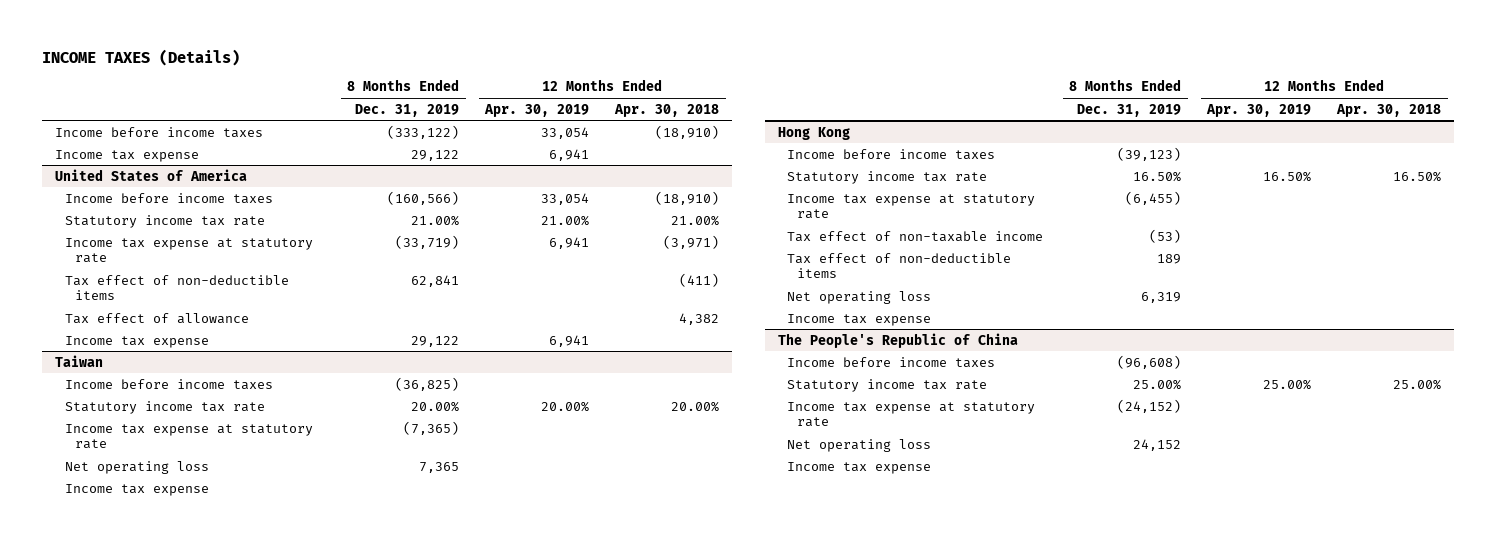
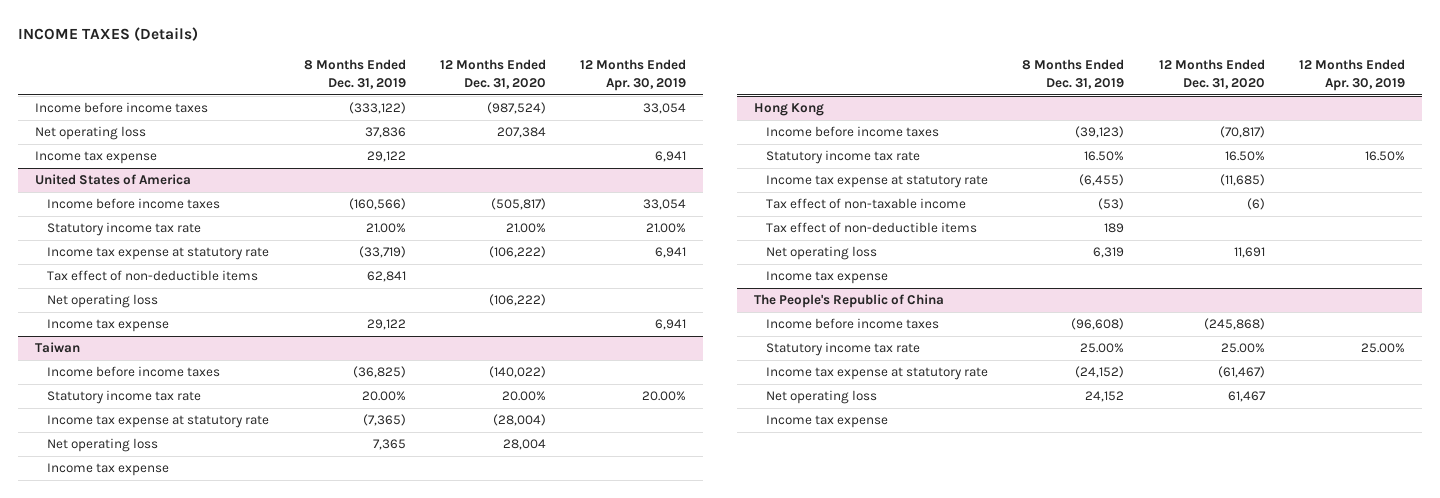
- | 8 Months Ended Dec. 31, 2019 | 12 Months Ended Apr. 30, 2019 | 12 Months Ended Apr. 30, 2018
+ | 8 Months Ended Dec. 31, 2019 | 12 Months Ended Dec. 31, 2020 | 12 Months Ended Apr. 30, 2019
+ Net operating loss | 37,836 | 207,384 |
@ United States of America
- Tax effect of allowance | | | 4,382
+ Net operating loss | | (106,222) |

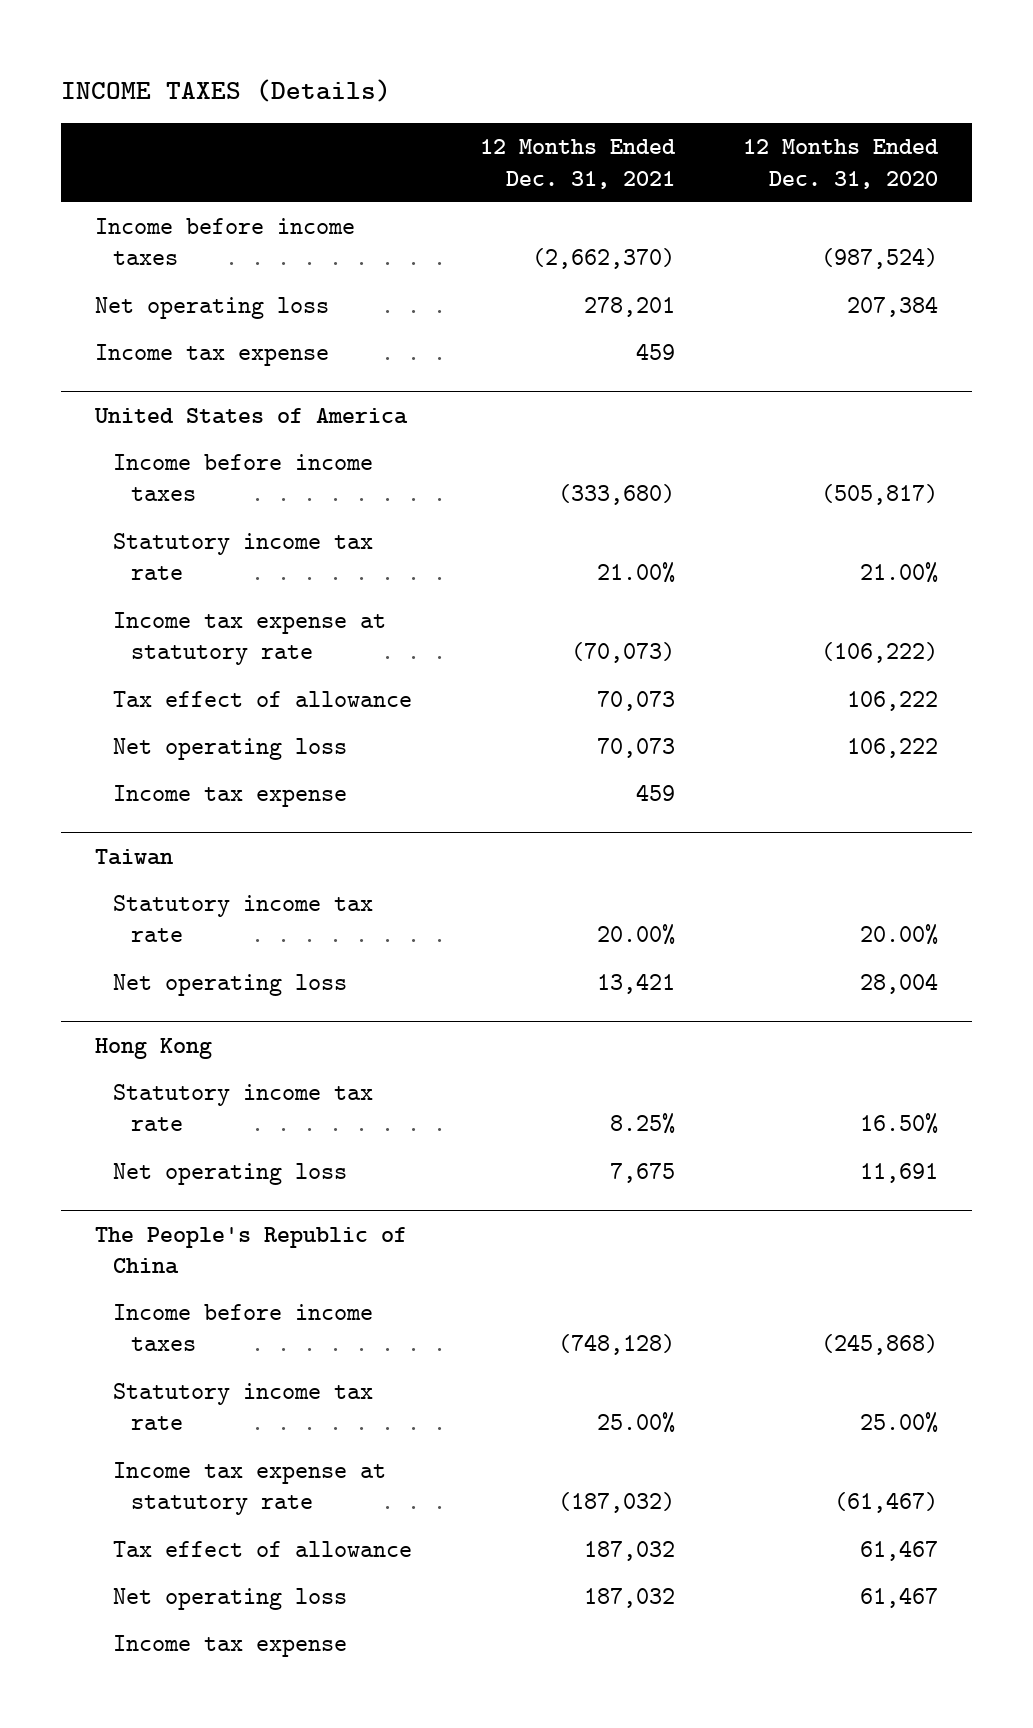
- | 8 Months Ended Dec. 31, 2019 | 12 Months Ended Dec. 31, 2020 | 12 Months Ended Apr. 30, 2019
+ | 12 Months Ended Dec. 31, 2021 | 12 Months Ended Dec. 31, 2020
@ United States of America
- Tax effect of non-deductible items | 62,841 | |
- Net operating loss | | (106,222) |
+ Tax effect of allowance | 70,073 | 106,222
+ Net operating loss | 70,073 | 106,222
@ Taiwan
- Income before income taxes | (36,825) | (140,022) |
- Income tax expense at statutory rate | (7,365) | (28,004) |
- Income tax expense
@ Hong Kong
- Income before income taxes | (39,123) | (70,817) |
- Income tax expense at statutory rate | (6,455) | (11,685) |
- Tax effect of non-taxable income | (53) | (6) |
- Tax effect of non-deductible items | 189 | |
- Income tax expense
@ The People's Republic of China
+ Tax effect of allowance | 187,032 | 61,467

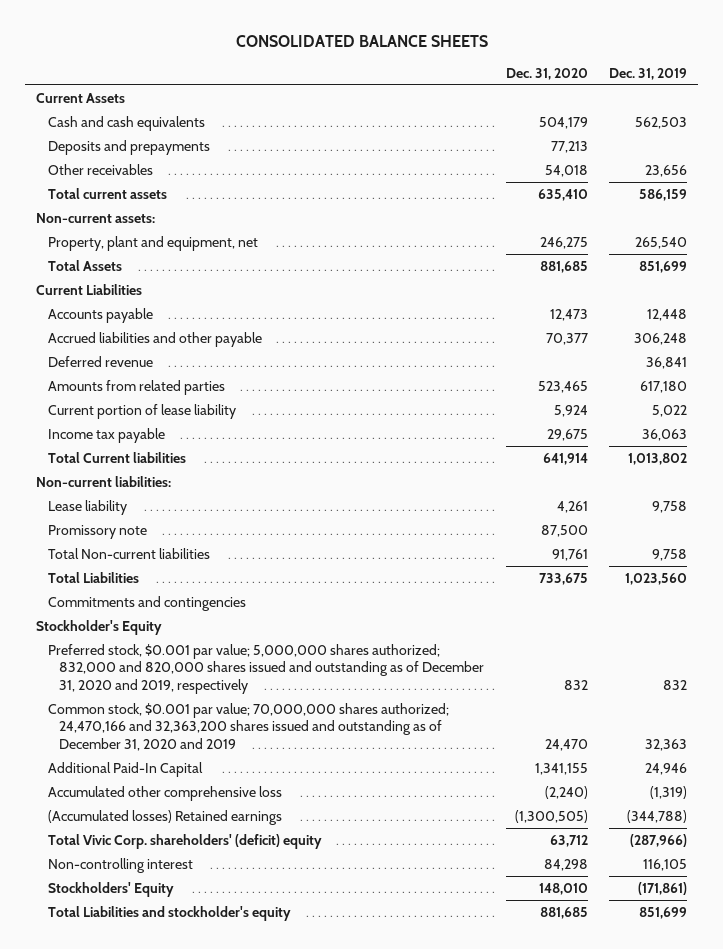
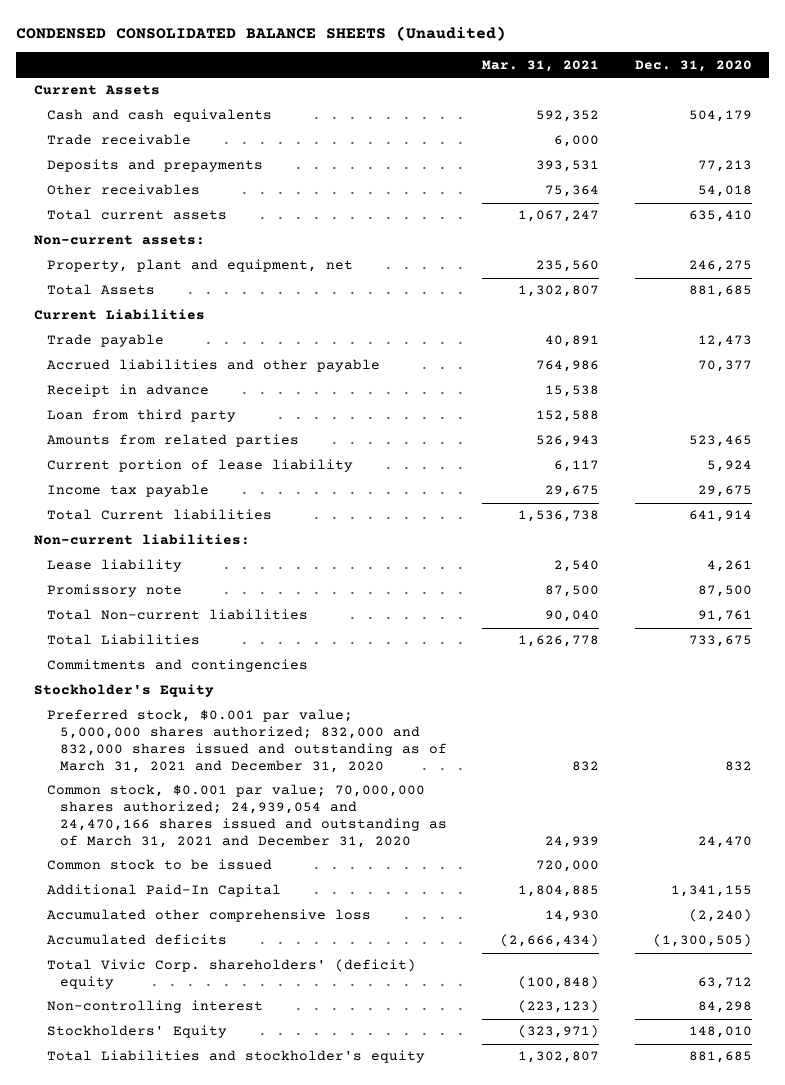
- CONSOLIDATED BALANCE SHEETS
+ CONDENSED CONSOLIDATED BALANCE SHEETS (Unaudited)
- | Dec. 31, 2020 | Dec. 31, 2019
+ | Mar. 31, 2021 | Dec. 31, 2020
+ Trade receivable | 6,000 |
- Accounts payable | 12,473 | 12,448
+ Trade payable | 40,891 | 12,473
- Deferred revenue | | 36,841
+ Receipt in advance | 15,538 |
+ Loan from third party | 152,588 |
- Preferred stock, $0.001 par value; 5,000,000 shares authorized; 832,000 and 820,000 shares issued and outstanding as of December 31, 2020 and 2019, respectively | 832 | 832
- Common stock, $0.001 par value; 70,000,000 shares authorized; 24,470,166 and 32,363,200 shares issued and outstanding as of December 31, 2020 and 2019 | 24,470 | 32,363
+ Preferred stock, $0.001 par value; 5,000,000 shares authorized; 832,000 and 832,000 shares issued and outstanding as of March 31, 2021 and December 31, 2020 | 832 | 832
+ Common stock, $0.001 par value; 70,000,000 shares authorized; 24,939,054 and 24,470,166 shares issued and outstanding as of March 31, 2021 and December 31, 2020 | 24,939 | 24,470
+ Common stock to be issued | 720,000 |
- (Accumulated losses) Retained earnings | (1,300,505) | (344,788)
+ Accumulated deficits | (2,666,434) | (1,300,505)

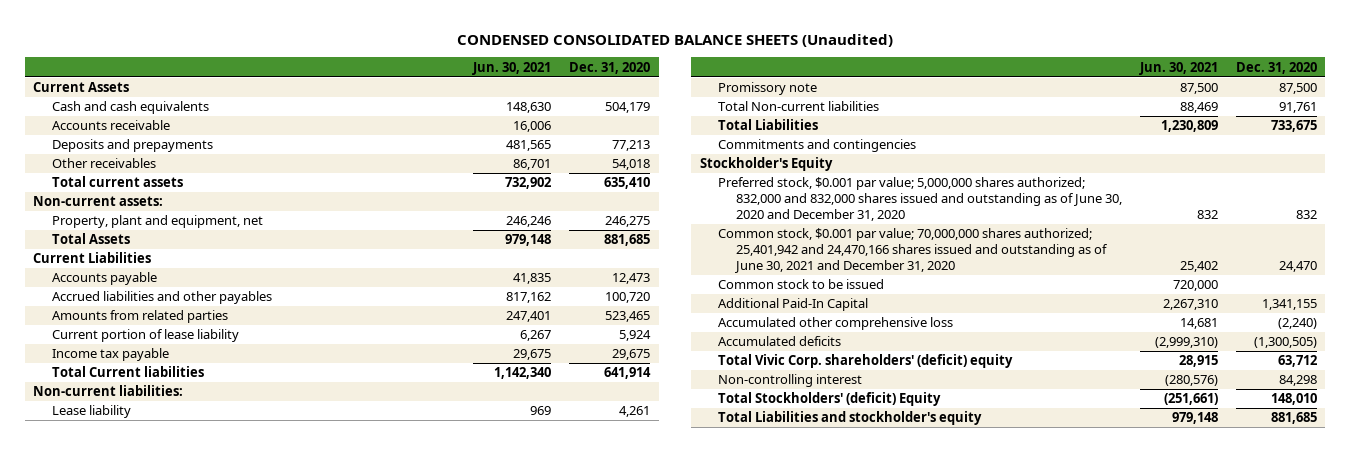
- | Mar. 31, 2021 | Dec. 31, 2020
+ | Jun. 30, 2021 | Dec. 31, 2020
- Trade receivable | 6,000 |
+ Accounts receivable | 16,006 |
- Trade payable | 40,891 | 12,473
- Accrued liabilities and other payable | 764,986 | 70,377
- Receipt in advance | 15,538 |
- Loan from third party | 152,588 |
+ Accounts payable | 41,835 | 12,473
+ Accrued liabilities and other payables | 817,162 | 100,720
- Preferred stock, $0.001 par value; 5,000,000 shares authorized; 832,000 and 832,000 shares issued and outstanding as of March 31, 2021 and December 31, 2020 | 832 | 832
- Common stock, $0.001 par value; 70,000,000 shares authorized; 24,939,054 and 24,470,166 shares issued and outstanding as of March 31, 2021 and December 31, 2020 | 24,939 | 24,470
+ Preferred stock, $0.001 par value; 5,000,000 shares authorized; 832,000 and 832,000 shares issued and outstanding as of June 30, 2020 and December 31, 2020 | 832 | 832
+ Common stock, $0.001 par value; 70,000,000 shares authorized; 25,401,942 and 24,470,166 shares issued and outstanding as of June 30, 2021 and December 31, 2020 | 25,402 | 24,470
- Stockholders' Equity | (323,971) | 148,010
+ Total Stockholders' (deficit) Equity | (251,661) | 148,010

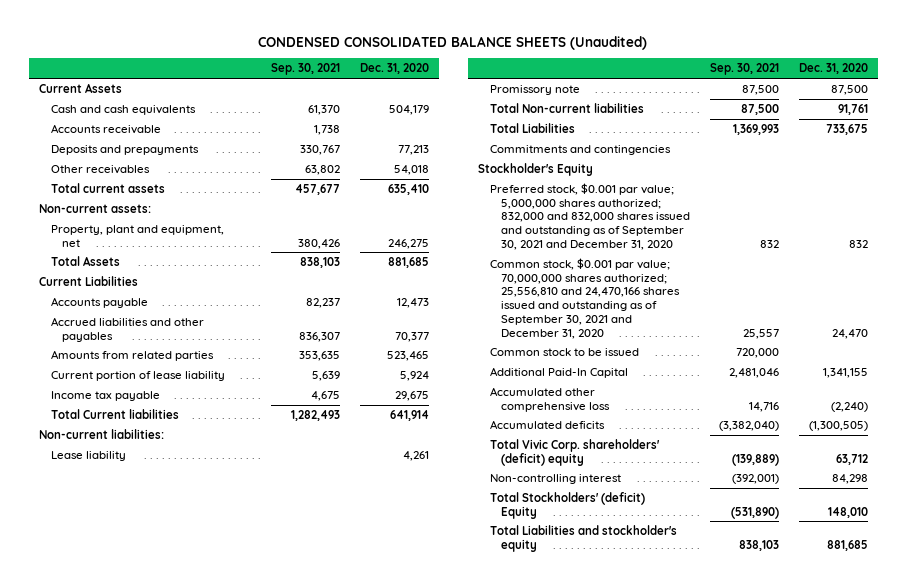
- | Jun. 30, 2021 | Dec. 31, 2020
+ | Sep. 30, 2021 | Dec. 31, 2020
- Accrued liabilities and other payables | 817,162 | 100,720
+ Accrued liabilities and other payables | 836,307 | 70,377
- Preferred stock, $0.001 par value; 5,000,000 shares authorized; 832,000 and 832,000 shares issued and outstanding as of June 30, 2020 and December 31, 2020 | 832 | 832
- Common stock, $0.001 par value; 70,000,000 shares authorized; 25,401,942 and 24,470,166 shares issued and outstanding as of June 30, 2021 and December 31, 2020 | 25,402 | 24,470
+ Preferred stock, $0.001 par value; 5,000,000 shares authorized; 832,000 and 832,000 shares issued and outstanding as of September 30, 2021 and December 31, 2020 | 832 | 832
+ Common stock, $0.001 par value; 70,000,000 shares authorized; 25,556,810 and 24,470,166 shares issued and outstanding as of September 30, 2021 and December 31, 2020 | 25,557 | 24,470

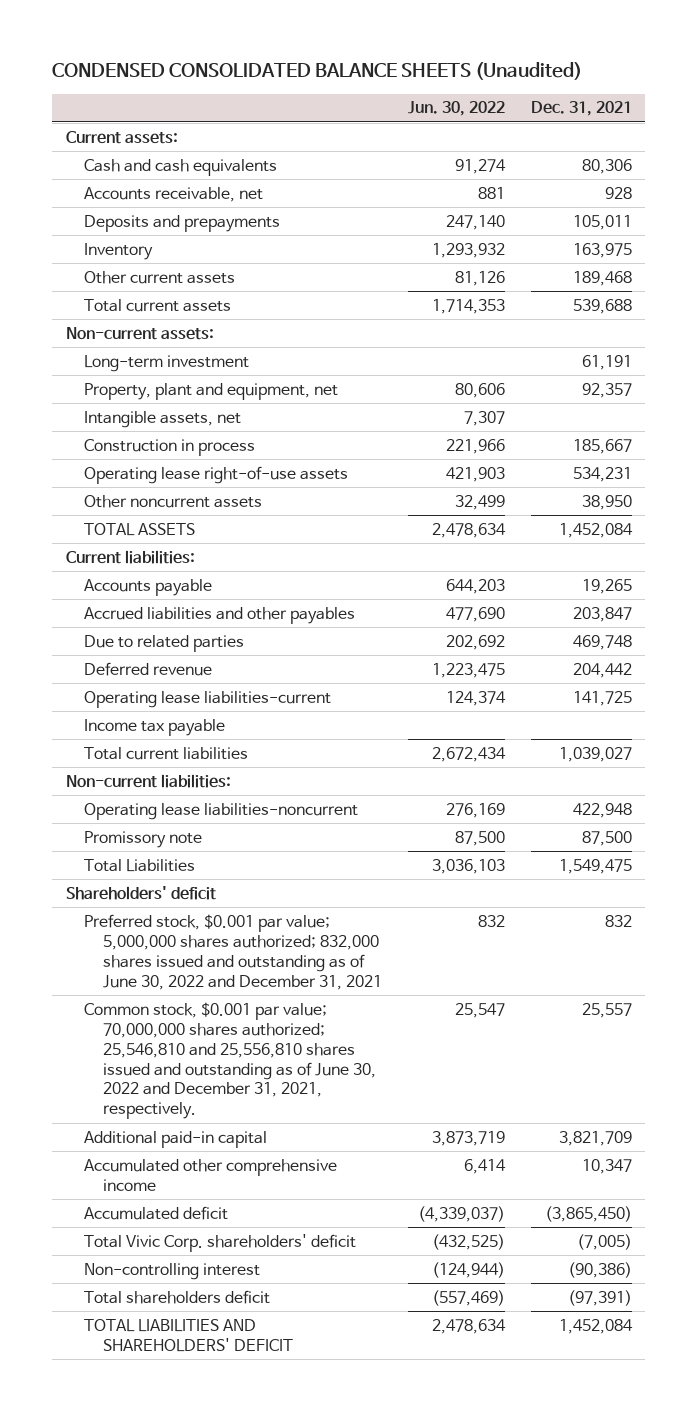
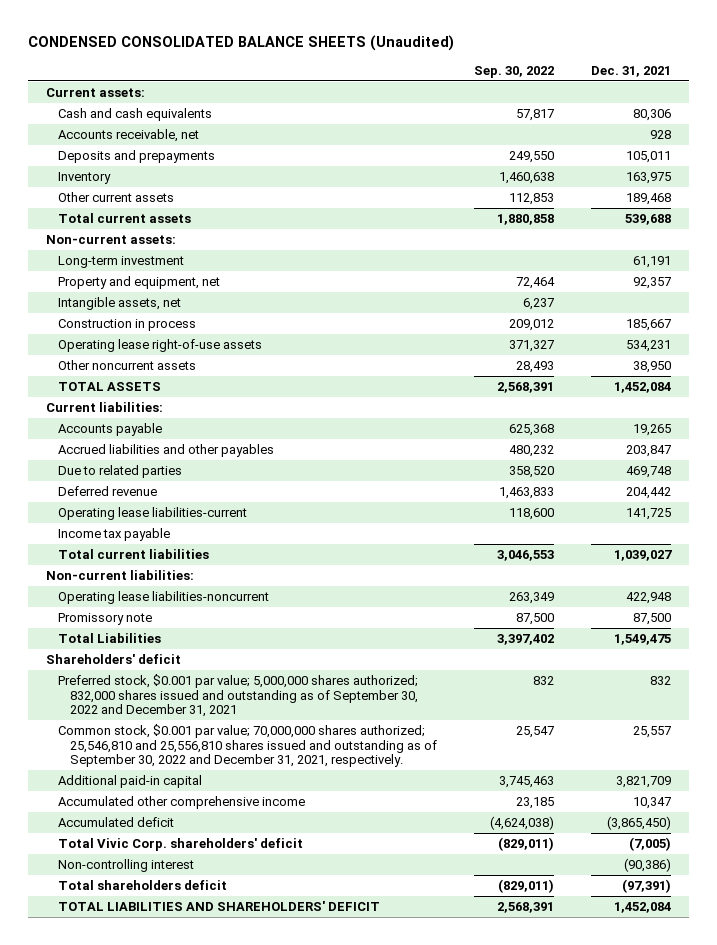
- | Jun. 30, 2022 | Dec. 31, 2021
+ | Sep. 30, 2022 | Dec. 31, 2021
- Property, plant and equipment, net | 80,606 | 92,357
+ Property and equipment, net | 72,464 | 92,357
- Preferred stock, $0.001 par value; 5,000,000 shares authorized; 832,000 shares issued and outstanding as of June 30, 2022 and December 31, 2021 | 832 | 832
- Common stock, $0.001 par value; 70,000,000 shares authorized; 25,546,810 and 25,556,810 shares issued and outstanding as of June 30, 2022 and December 31, 2021, respectively. | 25,547 | 25,557
+ Preferred stock, $0.001 par value; 5,000,000 shares authorized; 832,000 shares issued and outstanding as of September 30, 2022 and December 31, 2021 | 832 | 832
+ Common stock, $0.001 par value; 70,000,000 shares authorized; 25,546,810 and 25,556,810 shares issued and outstanding as of September 30, 2022 and December 31, 2021, respectively. | 25,547 | 25,557

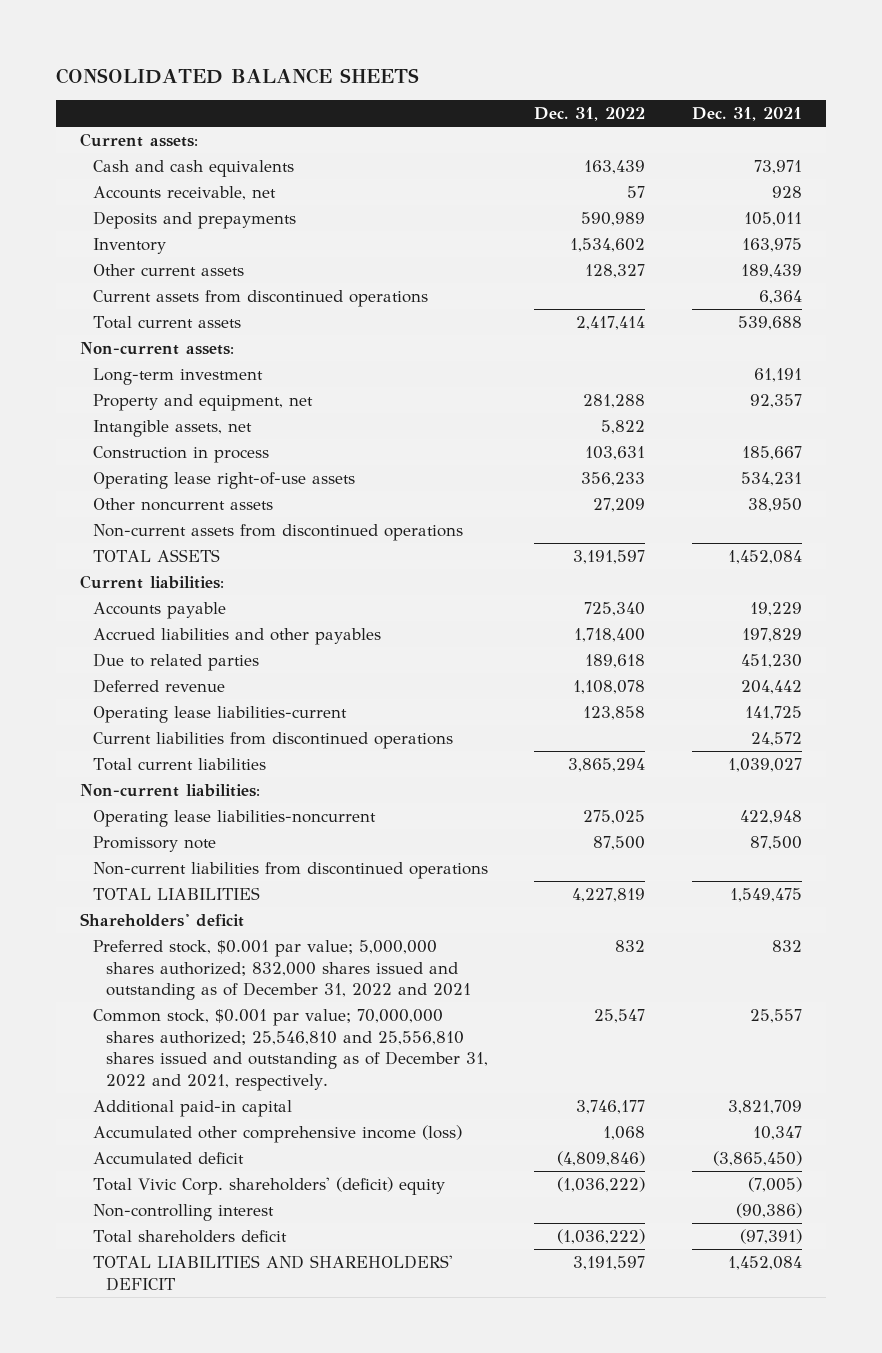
- CONDENSED CONSOLIDATED BALANCE SHEETS (Unaudited)
+ CONSOLIDATED BALANCE SHEETS
- | Sep. 30, 2022 | Dec. 31, 2021
+ | Dec. 31, 2022 | Dec. 31, 2021
- Cash and cash equivalents | 57,817 | 80,306
+ Cash and cash equivalents | 163,439 | 73,971
- Other current assets | 112,853 | 189,468
+ Other current assets | 128,327 | 189,439
+ Current assets from discontinued operations | | 6,364
+ Non-current assets from discontinued operations
- Accounts payable | 625,368 | 19,265
- Accrued liabilities and other payables | 480,232 | 203,847
- Due to related parties | 358,520 | 469,748
+ Accounts payable | 725,340 | 19,229
+ Accrued liabilities and other payables | 1,718,400 | 197,829
+ Due to related parties | 189,618 | 451,230
- Income tax payable
+ Current liabilities from discontinued operations | | 24,572
- Total Liabilities | 3,397,402 | 1,549,475
+ Non-current liabilities from discontinued operations
+ TOTAL LIABILITIES | 4,227,819 | 1,549,475
- Preferred stock, $0.001 par value; 5,000,000 shares authorized; 832,000 shares issued and outstanding as of September 30, 2022 and December 31, 2021 | 832 | 832
- Common stock, $0.001 par value; 70,000,000 shares authorized; 25,546,810 and 25,556,810 shares issued and outstanding as of September 30, 2022 and December 31, 2021, respectively. | 25,547 | 25,557
+ Preferred stock, $0.001 par value; 5,000,000 shares authorized; 832,000 shares issued and outstanding as of December 31, 2022 and 2021 | 832 | 832
+ Common stock, $0.001 par value; 70,000,000 shares authorized; 25,546,810 and 25,556,810 shares issued and outstanding as of December 31, 2022 and 2021, respectively. | 25,547 | 25,557
- Accumulated other comprehensive income | 23,185 | 10,347
+ Accumulated other comprehensive income (loss) | 1,068 | 10,347
- Total Vivic Corp. shareholders' deficit | (829,011) | (7,005)
+ Total Vivic Corp. shareholders' (deficit) equity | (1,036,222) | (7,005)

